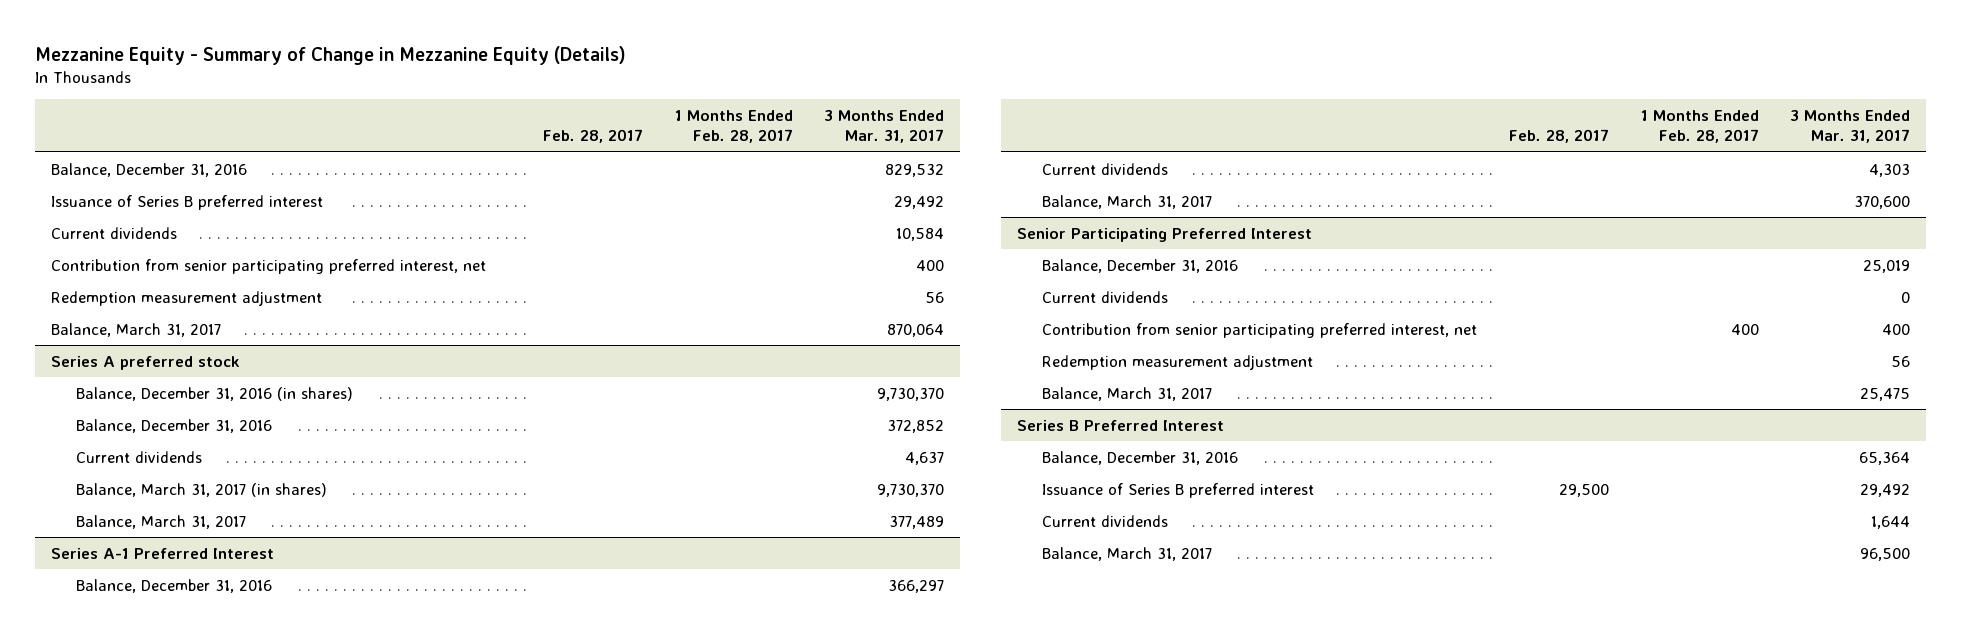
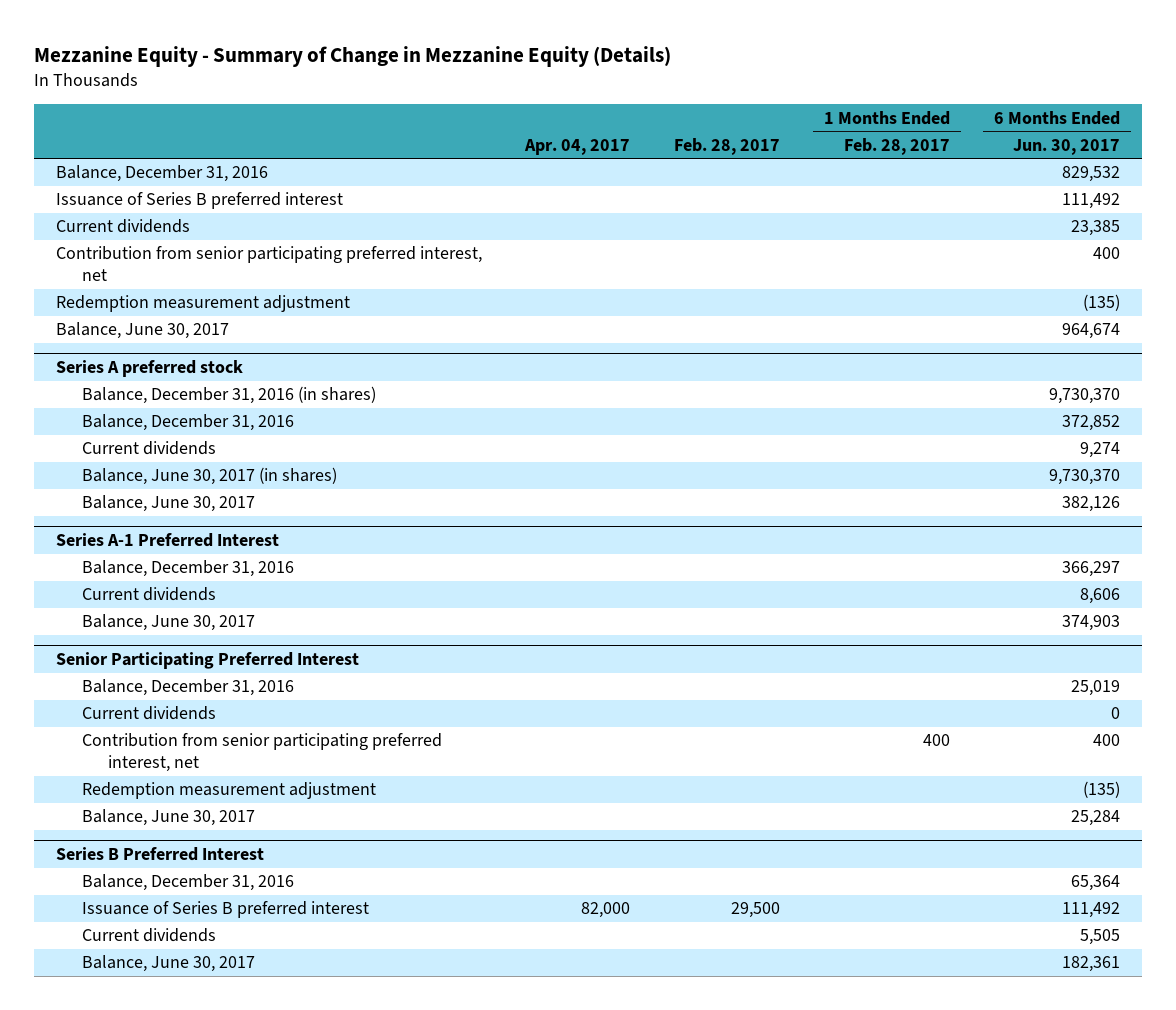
- | Feb. 28, 2017 | 1 Months Ended Feb. 28, 2017 | 3 Months Ended Mar. 31, 2017
+ | Apr. 04, 2017 | Feb. 28, 2017 | 1 Months Ended Feb. 28, 2017 | 6 Months Ended Jun. 30, 2017
- Balance, March 31, 2017 | | | 870,064
+ Balance, June 30, 2017 | | | | 964,674
@ Series A preferred stock
- Balance, March 31, 2017 (in shares) | | | 9,730,370
- Balance, March 31, 2017 | | | 377,489
+ Balance, June 30, 2017 (in shares) | | | | 9,730,370
+ Balance, June 30, 2017 | | | | 382,126
@ Series A-1 Preferred Interest
- Balance, March 31, 2017 | | | 370,600
+ Balance, June 30, 2017 | | | | 374,903
@ Senior Participating Preferred Interest
- Balance, March 31, 2017 | | | 25,475
+ Balance, June 30, 2017 | | | | 25,284
@ Series B Preferred Interest
- Balance, March 31, 2017 | | | 96,500
+ Balance, June 30, 2017 | | | | 182,361

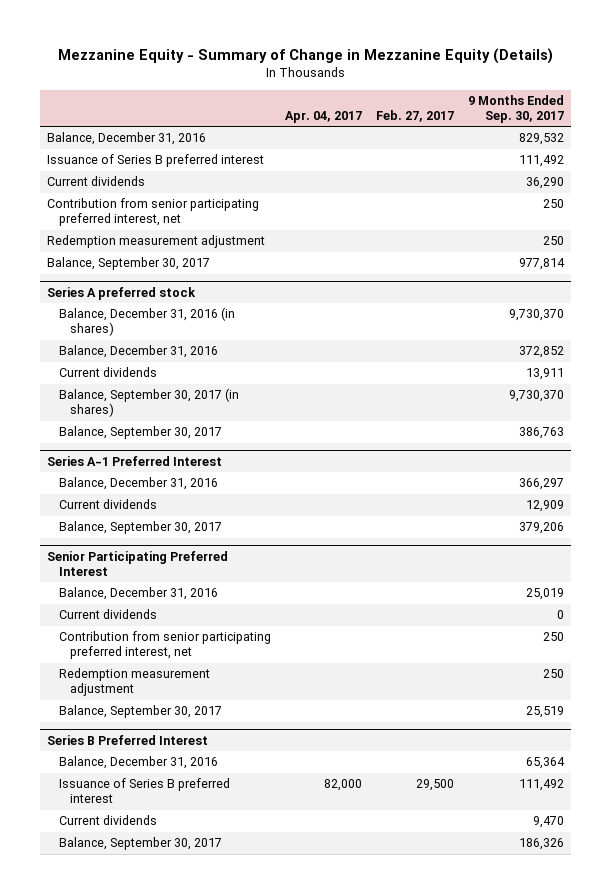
- | Apr. 04, 2017 | Feb. 28, 2017 | 1 Months Ended Feb. 28, 2017 | 6 Months Ended Jun. 30, 2017
+ | Apr. 04, 2017 | Feb. 27, 2017 | 9 Months Ended Sep. 30, 2017
- Balance, June 30, 2017 | | | | 964,674
+ Balance, September 30, 2017 | | | 977,814
@ Series A preferred stock
- Balance, June 30, 2017 (in shares) | | | | 9,730,370
- Balance, June 30, 2017 | | | | 382,126
+ Balance, September 30, 2017 (in shares) | | | 9,730,370
+ Balance, September 30, 2017 | | | 386,763
@ Series A-1 Preferred Interest
- Balance, June 30, 2017 | | | | 374,903
+ Balance, September 30, 2017 | | | 379,206
@ Senior Participating Preferred Interest
- Balance, June 30, 2017 | | | | 25,284
+ Balance, September 30, 2017 | | | 25,519
@ Series B Preferred Interest
- Balance, June 30, 2017 | | | | 182,361
+ Balance, September 30, 2017 | | | 186,326

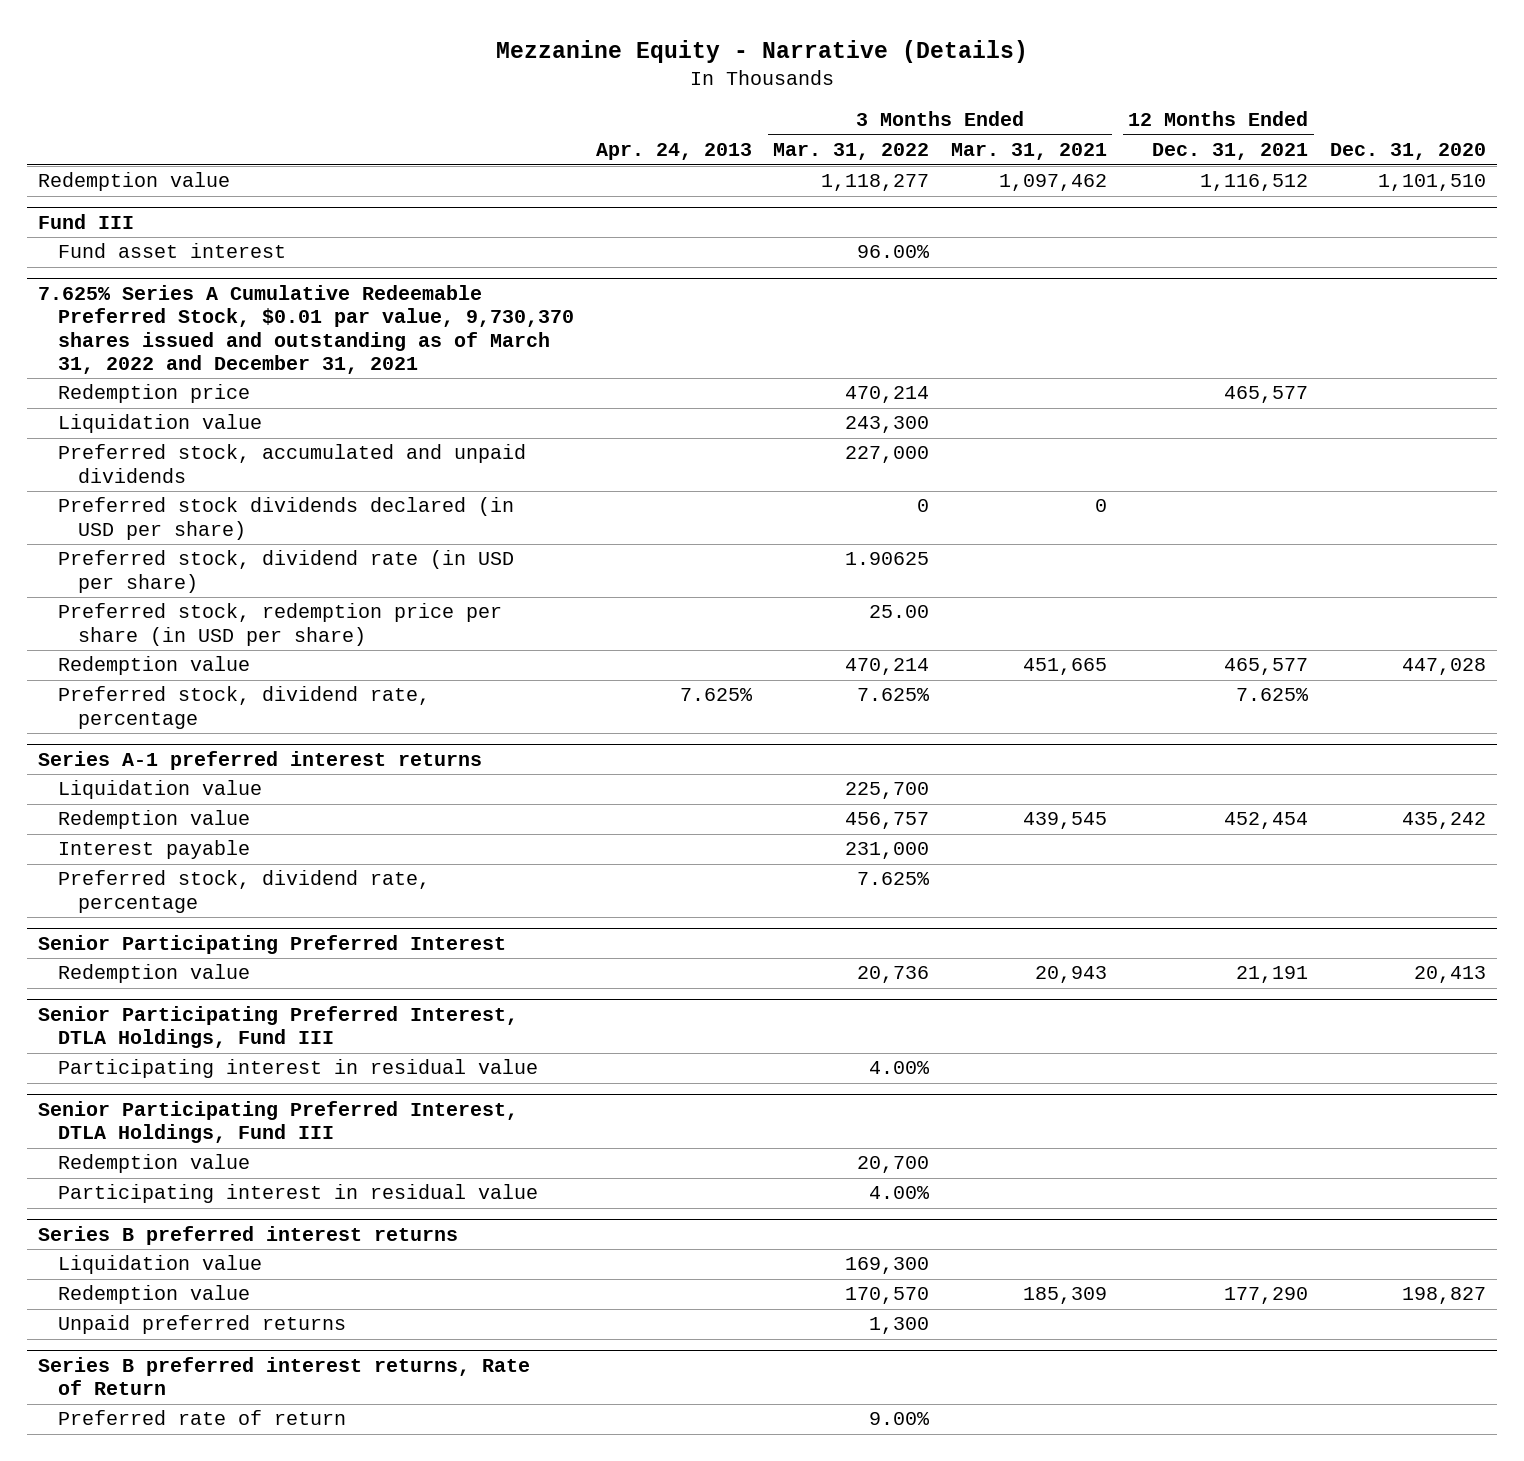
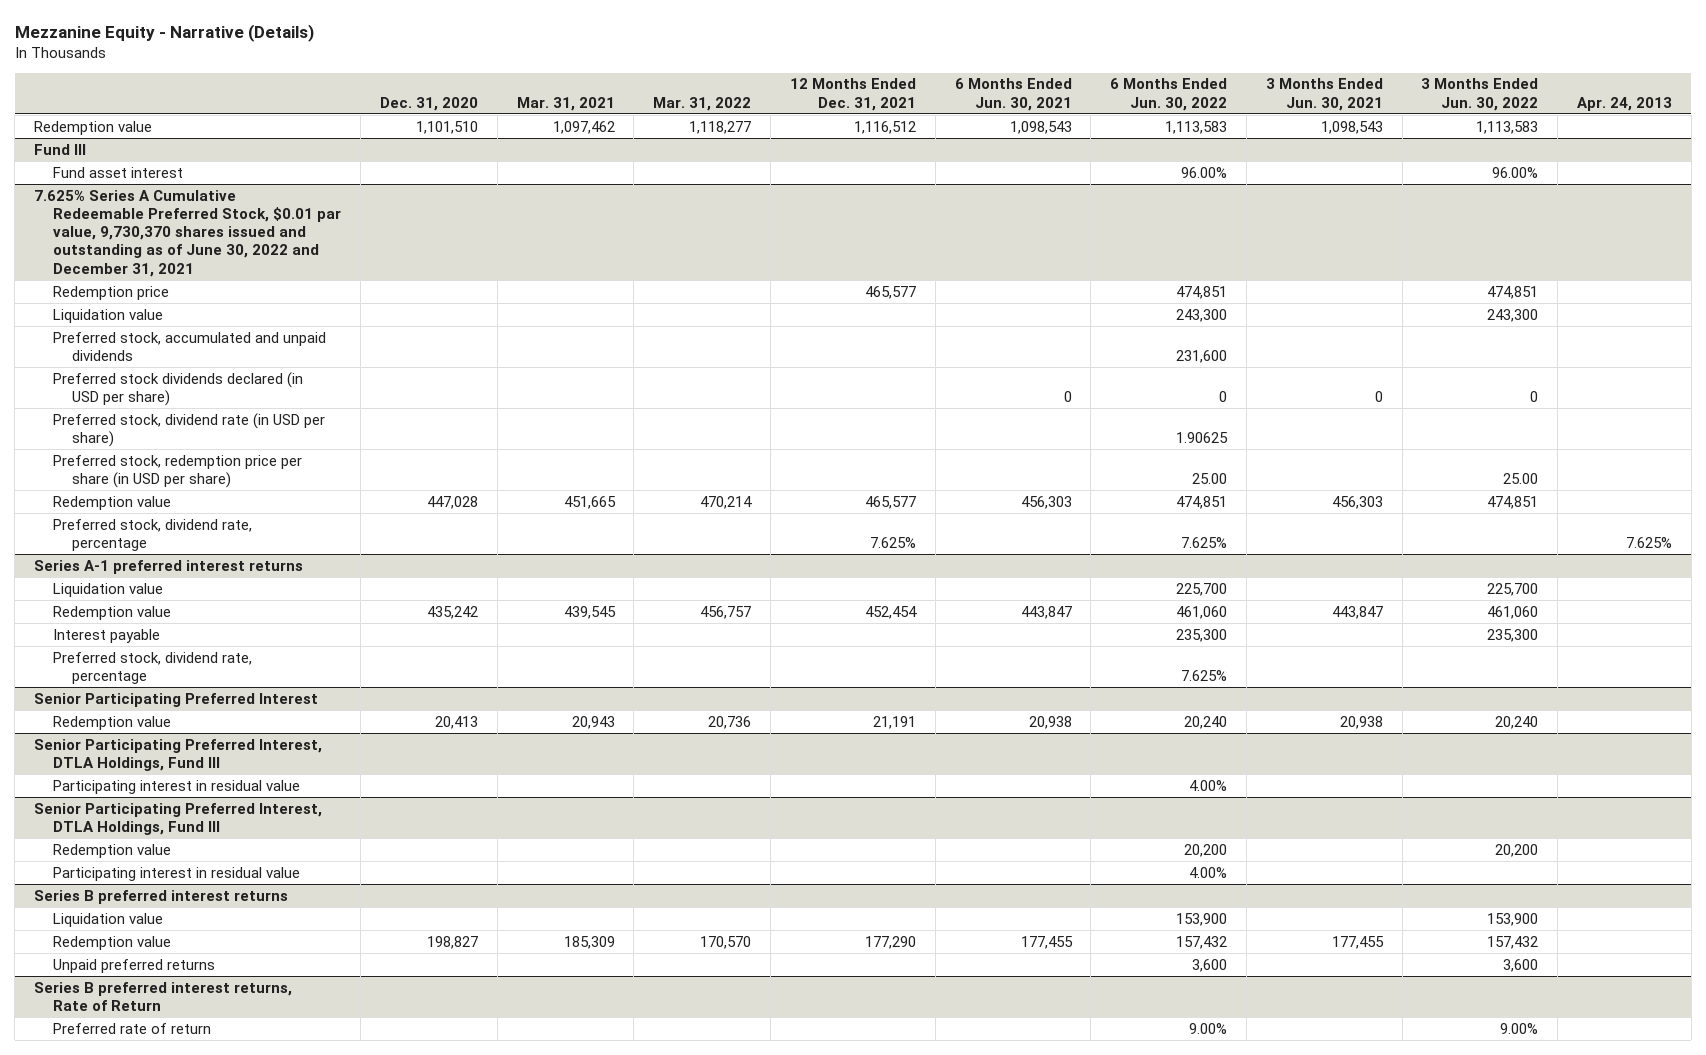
- | Apr. 24, 2013 | 3 Months Ended Mar. 31, 2022 | 3 Months Ended Mar. 31, 2021 | 12 Months Ended Dec. 31, 2021 | Dec. 31, 2020
+ | Dec. 31, 2020 | Mar. 31, 2021 | Mar. 31, 2022 | 12 Months Ended Dec. 31, 2021 | 6 Months Ended Jun. 30, 2021 | 6 Months Ended Jun. 30, 2022 | 3 Months Ended Jun. 30, 2021 | 3 Months Ended Jun. 30, 2022 | Apr. 24, 2013
- 7.625% Series A Cumulative Redeemable Preferred Stock, $0.01 par value, 9,730,370 shares issued and outstanding as of March 31, 2022 and December 31, 2021
+ 7.625% Series A Cumulative Redeemable Preferred Stock, $0.01 par value, 9,730,370 shares issued and outstanding as of June 30, 2022 and December 31, 2021

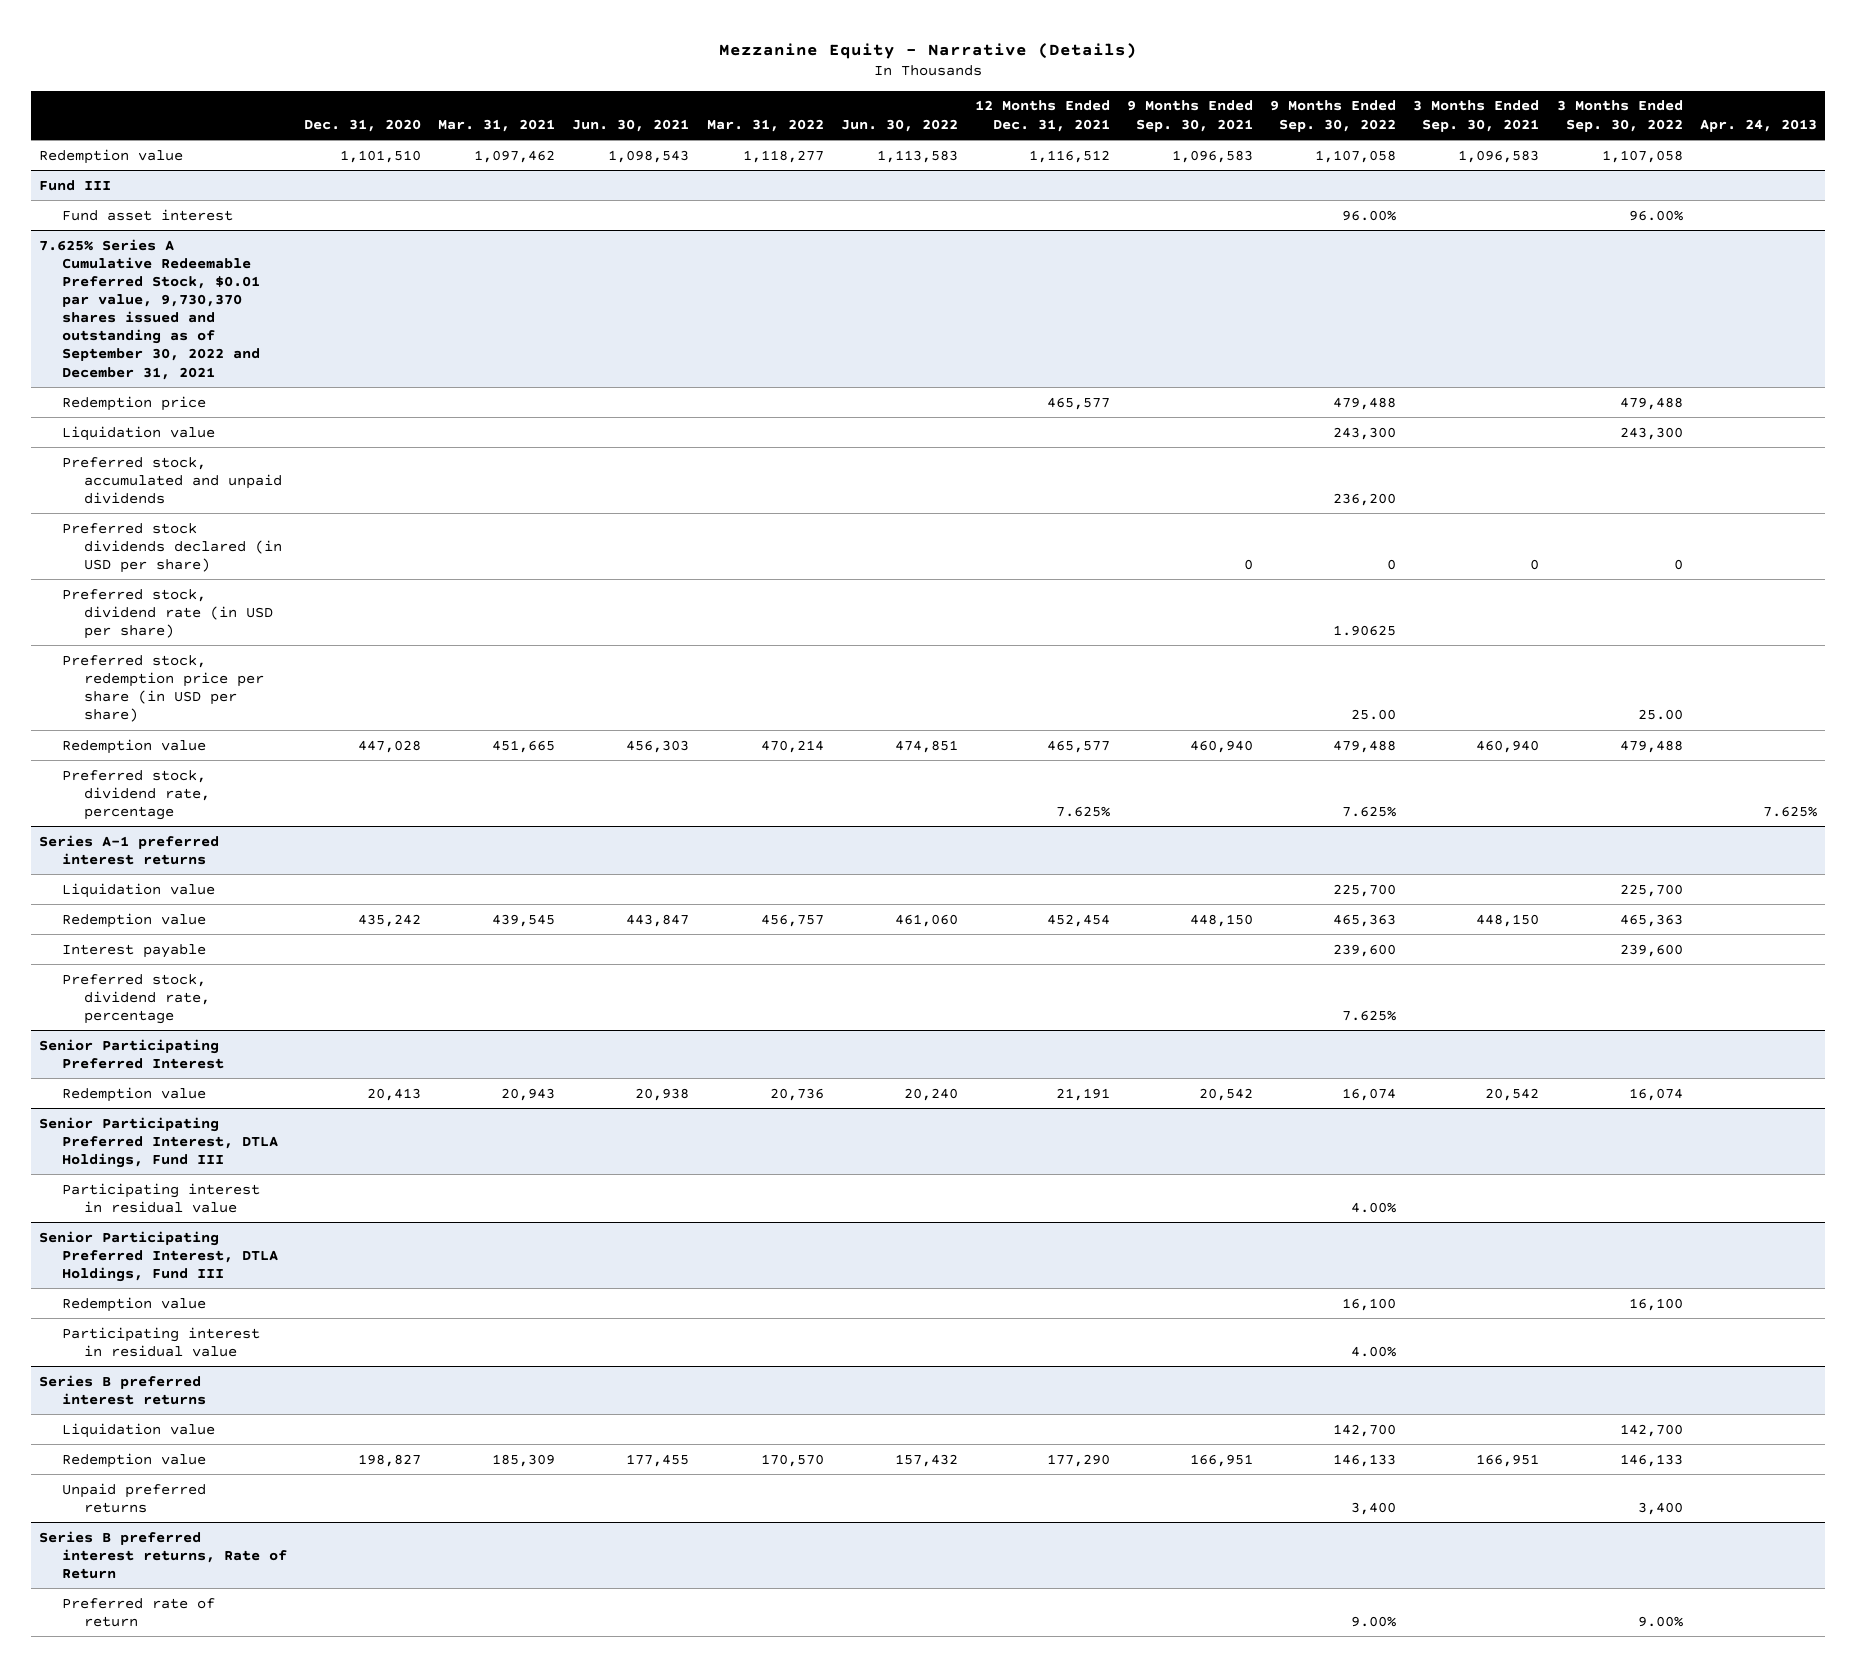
- | Dec. 31, 2020 | Mar. 31, 2021 | Mar. 31, 2022 | 12 Months Ended Dec. 31, 2021 | 6 Months Ended Jun. 30, 2021 | 6 Months Ended Jun. 30, 2022 | 3 Months Ended Jun. 30, 2021 | 3 Months Ended Jun. 30, 2022 | Apr. 24, 2013
+ | Dec. 31, 2020 | Mar. 31, 2021 | Jun. 30, 2021 | Mar. 31, 2022 | Jun. 30, 2022 | 12 Months Ended Dec. 31, 2021 | 9 Months Ended Sep. 30, 2021 | 9 Months Ended Sep. 30, 2022 | 3 Months Ended Sep. 30, 2021 | 3 Months Ended Sep. 30, 2022 | Apr. 24, 2013
- 7.625% Series A Cumulative Redeemable Preferred Stock, $0.01 par value, 9,730,370 shares issued and outstanding as of June 30, 2022 and December 31, 2021
+ 7.625% Series A Cumulative Redeemable Preferred Stock, $0.01 par value, 9,730,370 shares issued and outstanding as of September 30, 2022 and December 31, 2021

